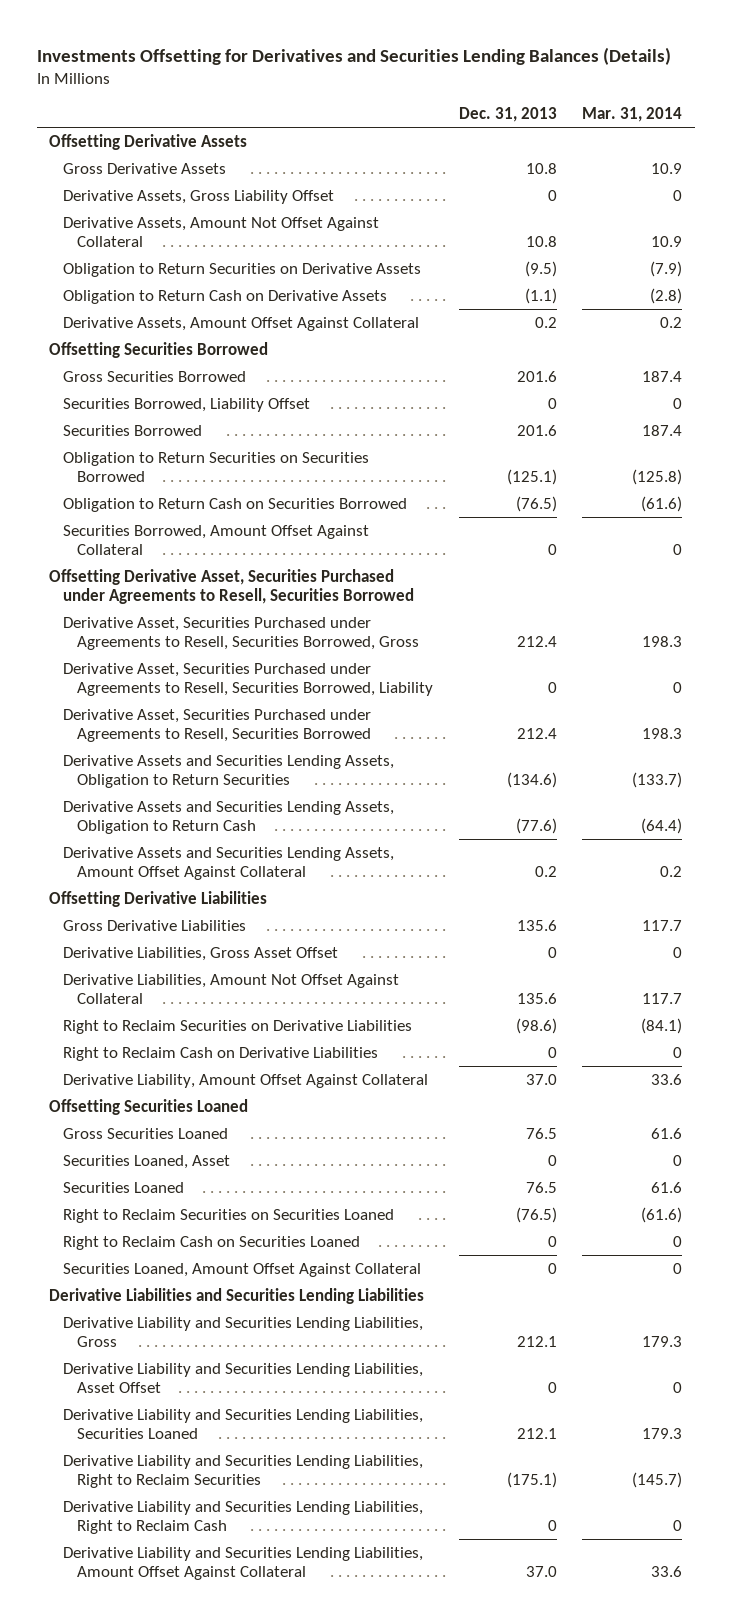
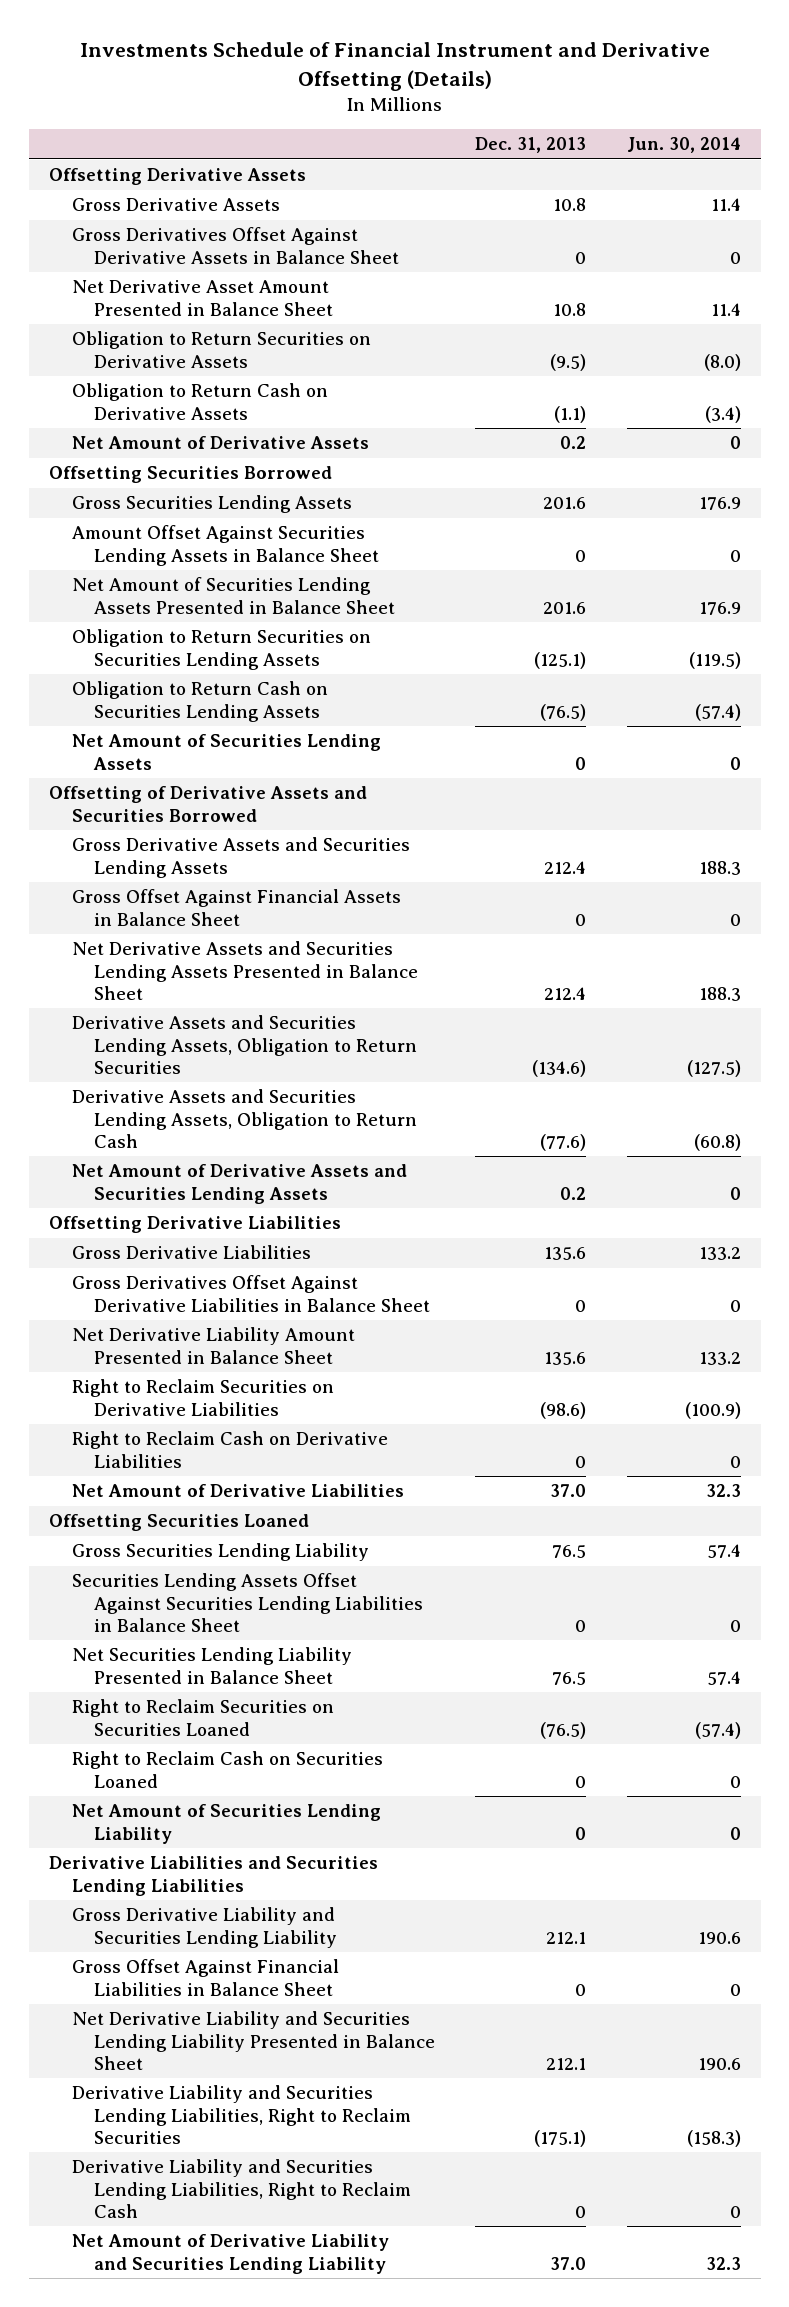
- Investments Offsetting for Derivatives and Securities Lending Balances (Details)
+ Investments Schedule of Financial Instrument and Derivative Offsetting (Details)
- | Dec. 31, 2013 | Mar. 31, 2014
+ | Dec. 31, 2013 | Jun. 30, 2014
- Derivative Assets, Gross Liability Offset | 0 | 0
- Derivative Assets, Amount Not Offset Against Collateral | 10.8 | 10.9
+ Gross Derivatives Offset Against Derivative Assets in Balance Sheet | 0 | 0
+ Net Derivative Asset Amount Presented in Balance Sheet | 10.8 | 11.4
- Derivative Assets, Amount Offset Against Collateral | 0.2 | 0.2
+ Net Amount of Derivative Assets | 0.2 | 0
- Gross Securities Borrowed | 201.6 | 187.4
- Securities Borrowed, Liability Offset | 0 | 0
- Securities Borrowed | 201.6 | 187.4
- Obligation to Return Securities on Securities Borrowed | (125.1) | (125.8)
- Obligation to Return Cash on Securities Borrowed | (76.5) | (61.6)
- Securities Borrowed, Amount Offset Against Collateral | 0 | 0
- Offsetting Derivative Asset, Securities Purchased under Agreements to Resell, Securities Borrowed
- Derivative Asset, Securities Purchased under Agreements to Resell, Securities Borrowed, Gross | 212.4 | 198.3
- Derivative Asset, Securities Purchased under Agreements to Resell, Securities Borrowed, Liability | 0 | 0
- Derivative Asset, Securities Purchased under Agreements to Resell, Securities Borrowed | 212.4 | 198.3
+ Gross Securities Lending Assets | 201.6 | 176.9
+ Amount Offset Against Securities Lending Assets in Balance Sheet | 0 | 0
+ Net Amount of Securities Lending Assets Presented in Balance Sheet | 201.6 | 176.9
+ Obligation to Return Securities on Securities Lending Assets | (125.1) | (119.5)
+ Obligation to Return Cash on Securities Lending Assets | (76.5) | (57.4)
+ Net Amount of Securities Lending Assets | 0 | 0
+ Offsetting of Derivative Assets and Securities Borrowed
+ Gross Derivative Assets and Securities Lending Assets | 212.4 | 188.3
+ Gross Offset Against Financial Assets in Balance Sheet | 0 | 0
+ Net Derivative Assets and Securities Lending Assets Presented in Balance Sheet | 212.4 | 188.3
- Derivative Assets and Securities Lending Assets, Amount Offset Against Collateral | 0.2 | 0.2
+ Net Amount of Derivative Assets and Securities Lending Assets | 0.2 | 0
- Derivative Liabilities, Gross Asset Offset | 0 | 0
- Derivative Liabilities, Amount Not Offset Against Collateral | 135.6 | 117.7
+ Gross Derivatives Offset Against Derivative Liabilities in Balance Sheet | 0 | 0
+ Net Derivative Liability Amount Presented in Balance Sheet | 135.6 | 133.2
- Derivative Liability, Amount Offset Against Collateral | 37.0 | 33.6
+ Net Amount of Derivative Liabilities | 37.0 | 32.3
- Gross Securities Loaned | 76.5 | 61.6
- Securities Loaned, Asset | 0 | 0
- Securities Loaned | 76.5 | 61.6
+ Gross Securities Lending Liability | 76.5 | 57.4
+ Securities Lending Assets Offset Against Securities Lending Liabilities in Balance Sheet | 0 | 0
+ Net Securities Lending Liability Presented in Balance Sheet | 76.5 | 57.4
- Securities Loaned, Amount Offset Against Collateral | 0 | 0
+ Net Amount of Securities Lending Liability | 0 | 0
- Derivative Liability and Securities Lending Liabilities, Gross | 212.1 | 179.3
- Derivative Liability and Securities Lending Liabilities, Asset Offset | 0 | 0
- Derivative Liability and Securities Lending Liabilities, Securities Loaned | 212.1 | 179.3
+ Gross Derivative Liability and Securities Lending Liability | 212.1 | 190.6
+ Gross Offset Against Financial Liabilities in Balance Sheet | 0 | 0
+ Net Derivative Liability and Securities Lending Liability Presented in Balance Sheet | 212.1 | 190.6
- Derivative Liability and Securities Lending Liabilities, Amount Offset Against Collateral | 37.0 | 33.6
+ Net Amount of Derivative Liability and Securities Lending Liability | 37.0 | 32.3

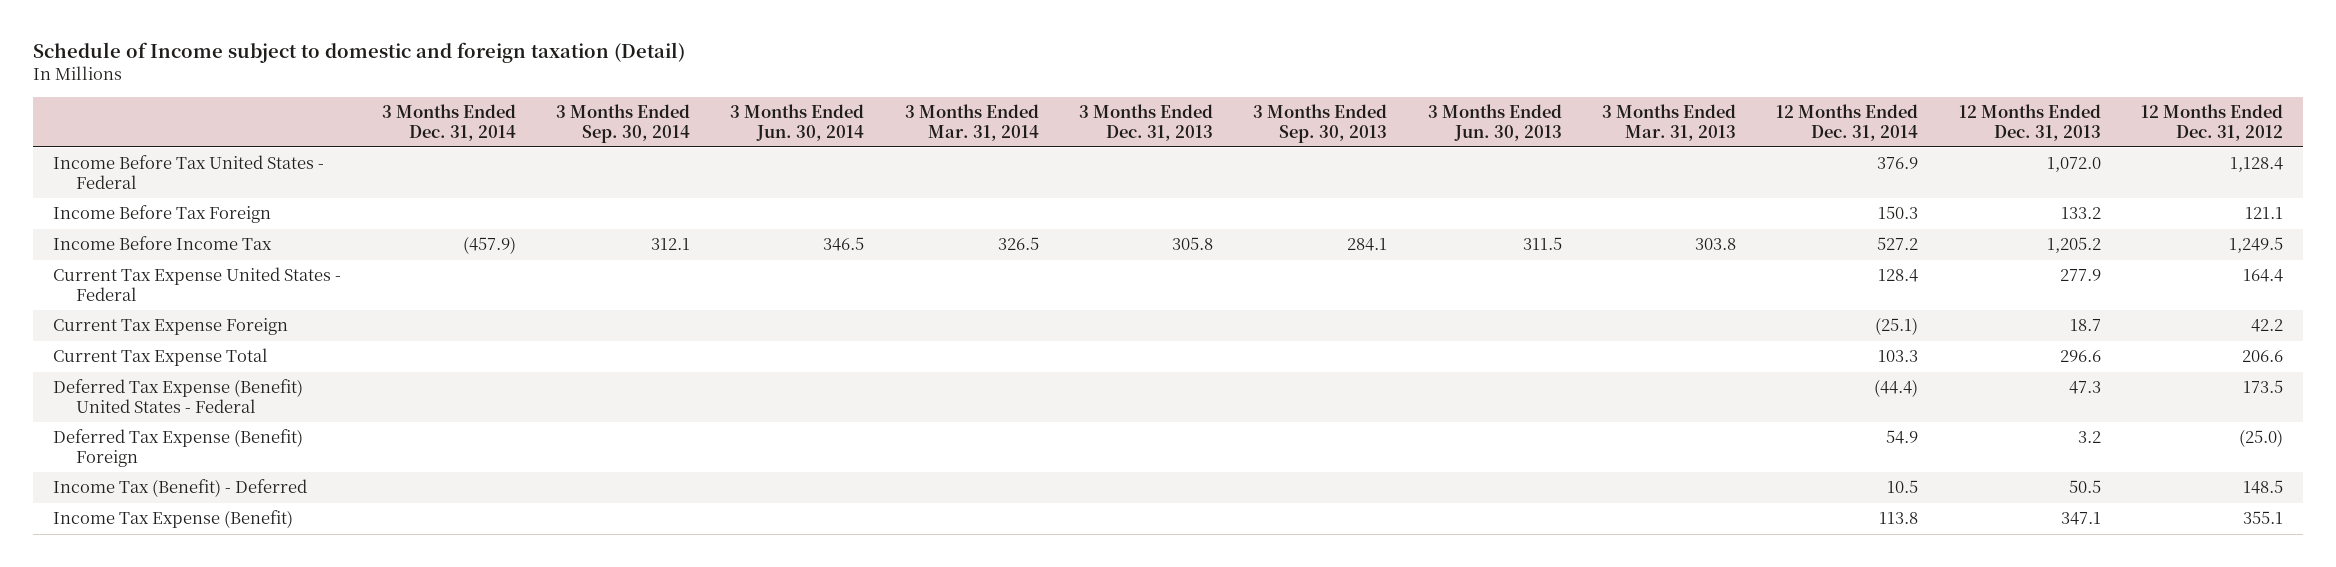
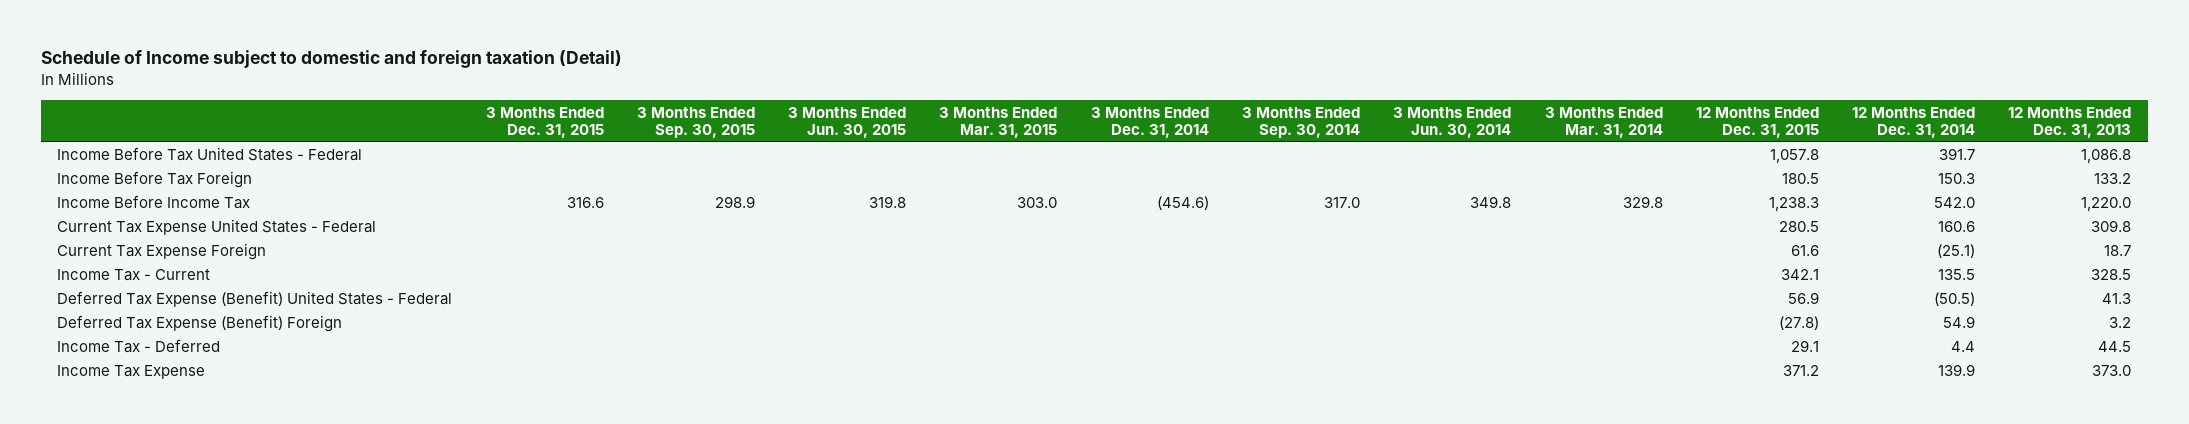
- | 3 Months Ended Dec. 31, 2014 | 3 Months Ended Sep. 30, 2014 | 3 Months Ended Jun. 30, 2014 | 3 Months Ended Mar. 31, 2014 | 3 Months Ended Dec. 31, 2013 | 3 Months Ended Sep. 30, 2013 | 3 Months Ended Jun. 30, 2013 | 3 Months Ended Mar. 31, 2013 | 12 Months Ended Dec. 31, 2014 | 12 Months Ended Dec. 31, 2013 | 12 Months Ended Dec. 31, 2012
+ | 3 Months Ended Dec. 31, 2015 | 3 Months Ended Sep. 30, 2015 | 3 Months Ended Jun. 30, 2015 | 3 Months Ended Mar. 31, 2015 | 3 Months Ended Dec. 31, 2014 | 3 Months Ended Sep. 30, 2014 | 3 Months Ended Jun. 30, 2014 | 3 Months Ended Mar. 31, 2014 | 12 Months Ended Dec. 31, 2015 | 12 Months Ended Dec. 31, 2014 | 12 Months Ended Dec. 31, 2013
- Income Before Tax United States - Federal | | | | | | | | | 376.9 | 1,072.0 | 1,128.4
+ Income Before Tax United States - Federal | | | | | | | | | 1,057.8 | 391.7 | 1,086.8
- Income Before Income Tax | (457.9) | 312.1 | 346.5 | 326.5 | 305.8 | 284.1 | 311.5 | 303.8 | 527.2 | 1,205.2 | 1,249.5
- Current Tax Expense United States - Federal | | | | | | | | | 128.4 | 277.9 | 164.4
+ Income Before Income Tax | 316.6 | 298.9 | 319.8 | 303.0 | (454.6) | 317.0 | 349.8 | 329.8 | 1,238.3 | 542.0 | 1,220.0
+ Current Tax Expense United States - Federal | | | | | | | | | 280.5 | 160.6 | 309.8
- Current Tax Expense Total | | | | | | | | | 103.3 | 296.6 | 206.6
- Deferred Tax Expense (Benefit) United States - Federal | | | | | | | | | (44.4) | 47.3 | 173.5
+ Income Tax - Current | | | | | | | | | 342.1 | 135.5 | 328.5
+ Deferred Tax Expense (Benefit) United States - Federal | | | | | | | | | 56.9 | (50.5) | 41.3
- Income Tax (Benefit) - Deferred | | | | | | | | | 10.5 | 50.5 | 148.5
- Income Tax Expense (Benefit) | | | | | | | | | 113.8 | 347.1 | 355.1
+ Income Tax - Deferred | | | | | | | | | 29.1 | 4.4 | 44.5
+ Income Tax Expense | | | | | | | | | 371.2 | 139.9 | 373.0

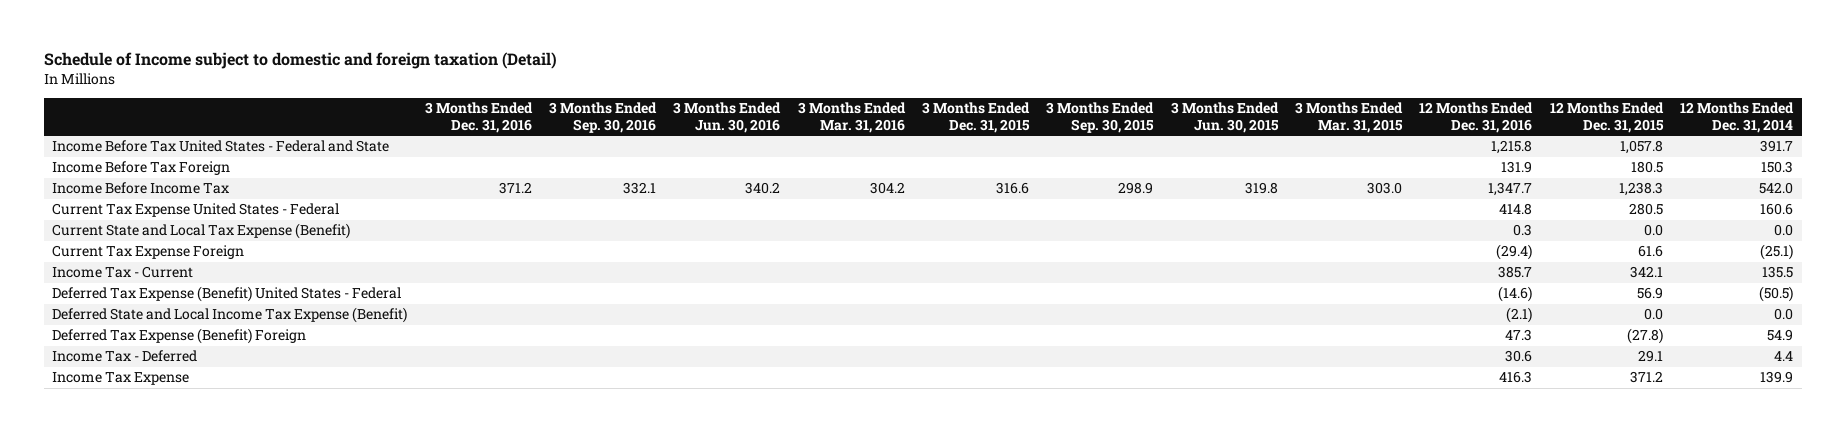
- | 3 Months Ended Dec. 31, 2015 | 3 Months Ended Sep. 30, 2015 | 3 Months Ended Jun. 30, 2015 | 3 Months Ended Mar. 31, 2015 | 3 Months Ended Dec. 31, 2014 | 3 Months Ended Sep. 30, 2014 | 3 Months Ended Jun. 30, 2014 | 3 Months Ended Mar. 31, 2014 | 12 Months Ended Dec. 31, 2015 | 12 Months Ended Dec. 31, 2014 | 12 Months Ended Dec. 31, 2013
+ | 3 Months Ended Dec. 31, 2016 | 3 Months Ended Sep. 30, 2016 | 3 Months Ended Jun. 30, 2016 | 3 Months Ended Mar. 31, 2016 | 3 Months Ended Dec. 31, 2015 | 3 Months Ended Sep. 30, 2015 | 3 Months Ended Jun. 30, 2015 | 3 Months Ended Mar. 31, 2015 | 12 Months Ended Dec. 31, 2016 | 12 Months Ended Dec. 31, 2015 | 12 Months Ended Dec. 31, 2014
- Income Before Tax United States - Federal | | | | | | | | | 1,057.8 | 391.7 | 1,086.8
+ Income Before Tax United States - Federal and State | | | | | | | | | 1,215.8 | 1,057.8 | 391.7
+ Current State and Local Tax Expense (Benefit) | | | | | | | | | 0.3 | 0.0 | 0.0
+ Deferred State and Local Income Tax Expense (Benefit) | | | | | | | | | (2.1) | 0.0 | 0.0

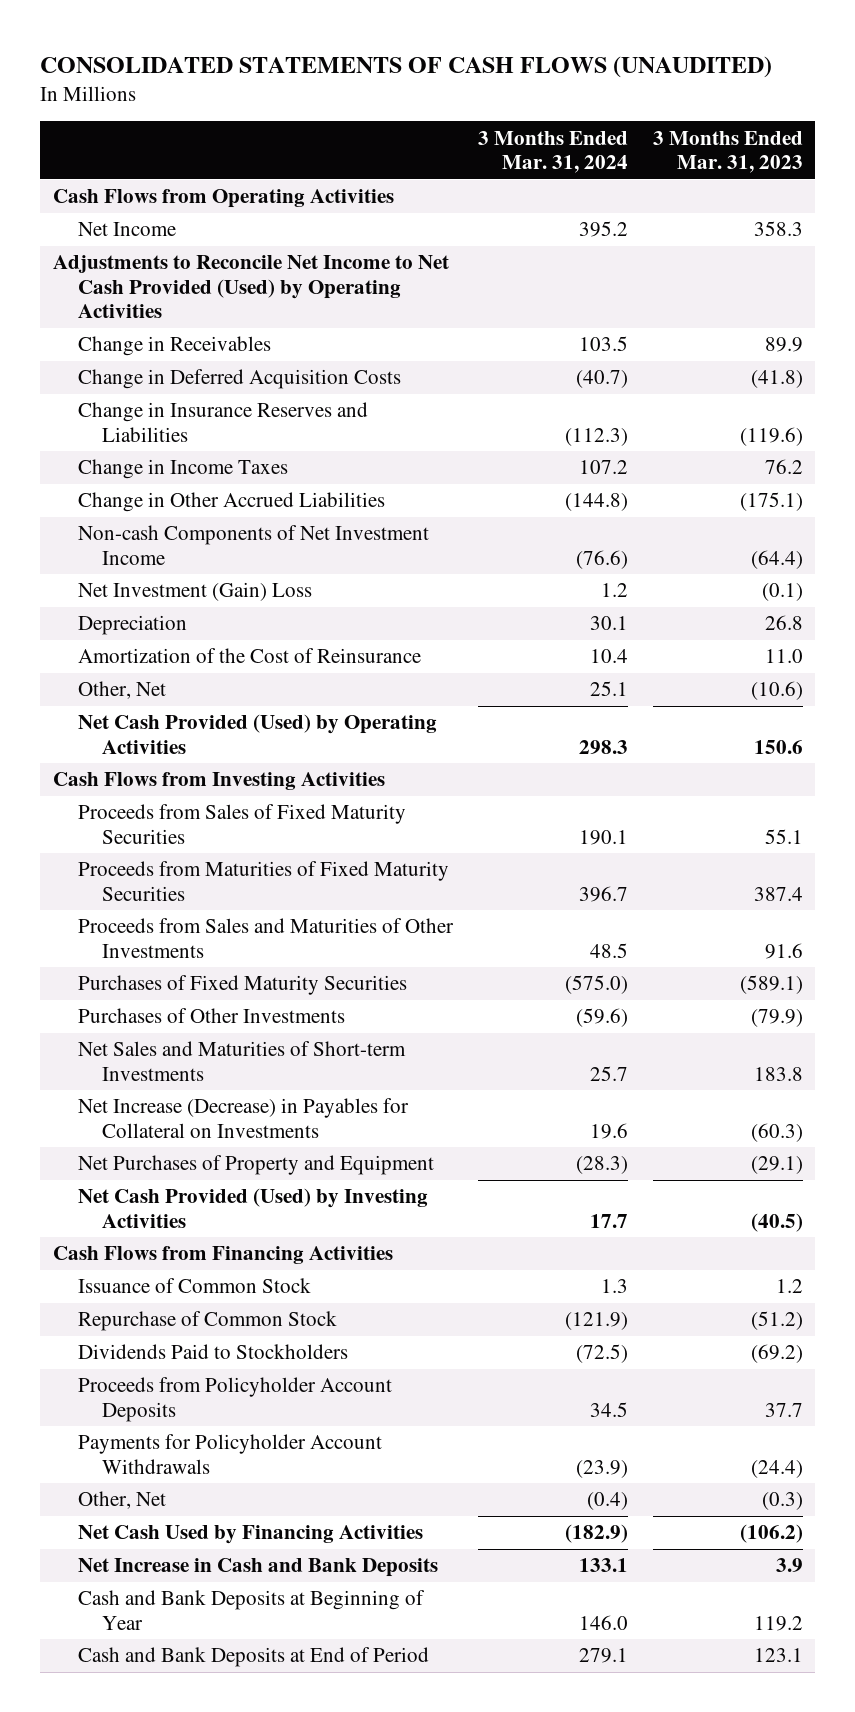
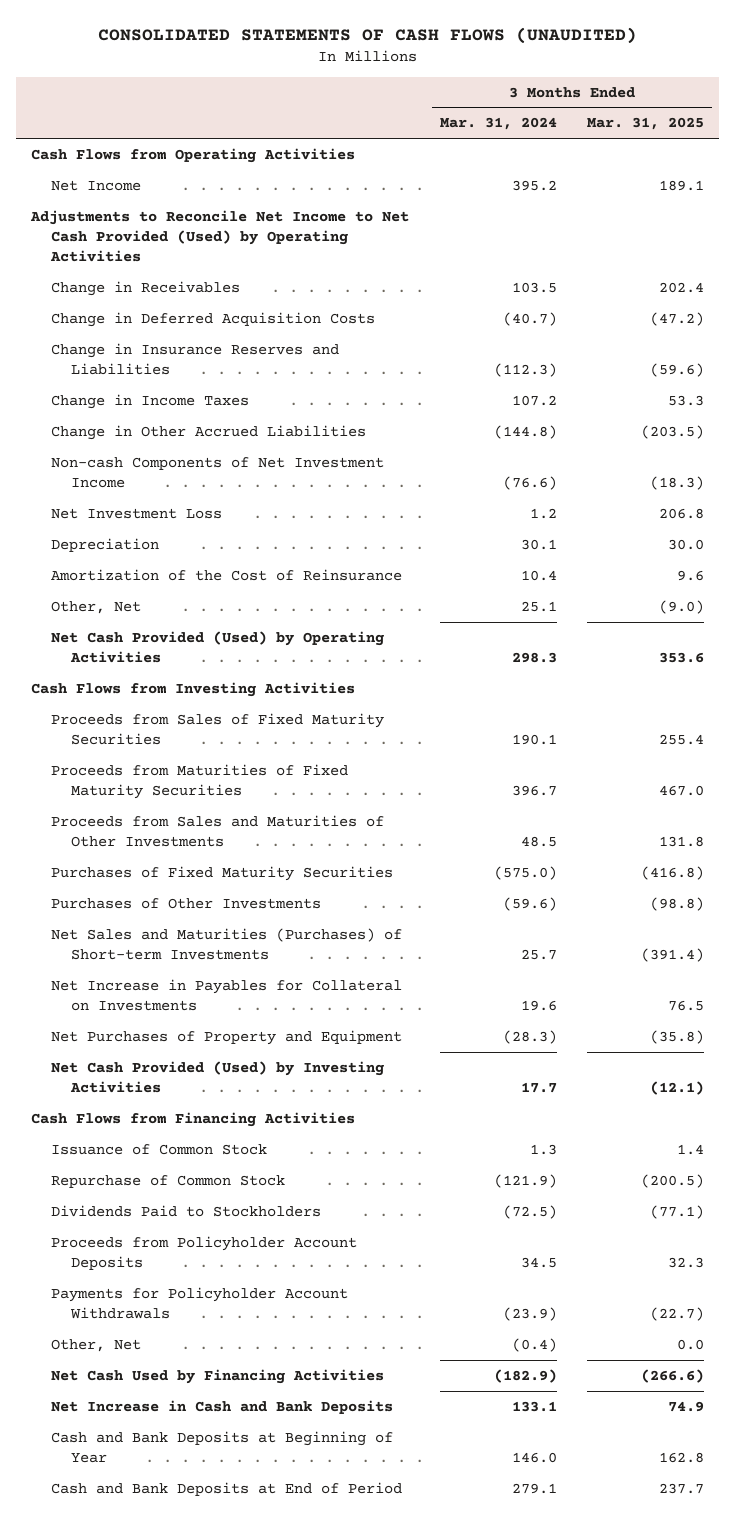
- | 3 Months Ended Mar. 31, 2024 | 3 Months Ended Mar. 31, 2023
+ | 3 Months Ended Mar. 31, 2024 | 3 Months Ended Mar. 31, 2025
- Net Investment (Gain) Loss | 1.2 | (0.1)
+ Net Investment Loss | 1.2 | 206.8
- Net Sales and Maturities of Short-term Investments | 25.7 | 183.8
- Net Increase (Decrease) in Payables for Collateral on Investments | 19.6 | (60.3)
+ Net Sales and Maturities (Purchases) of Short-term Investments | 25.7 | (391.4)
+ Net Increase in Payables for Collateral on Investments | 19.6 | 76.5

